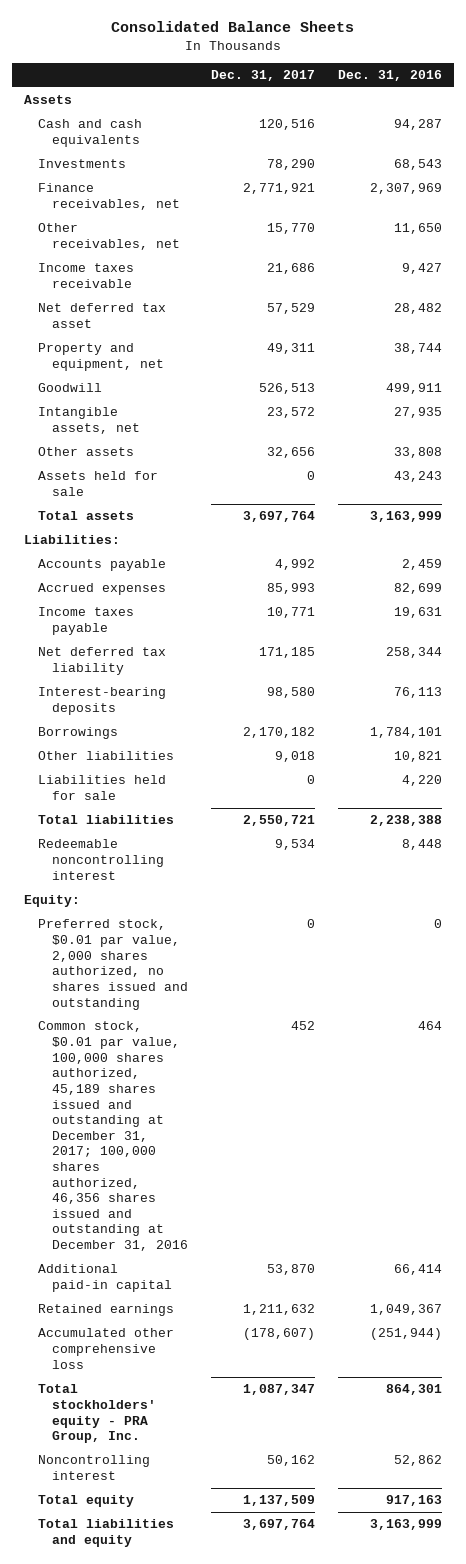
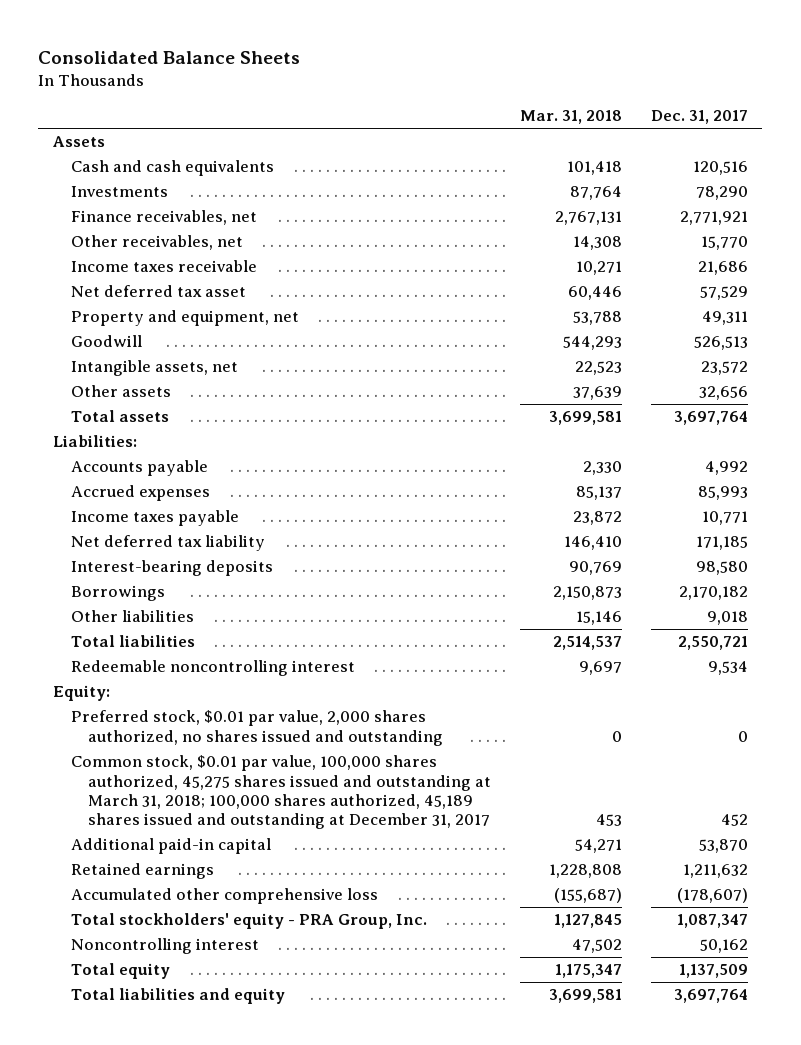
- | Dec. 31, 2017 | Dec. 31, 2016
+ | Mar. 31, 2018 | Dec. 31, 2017
- Assets held for sale | 0 | 43,243
- Liabilities held for sale | 0 | 4,220
- Common stock, $0.01 par value, 100,000 shares authorized, 45,189 shares issued and outstanding at December 31, 2017; 100,000 shares authorized, 46,356 shares issued and outstanding at December 31, 2016 | 452 | 464
+ Common stock, $0.01 par value, 100,000 shares authorized, 45,275 shares issued and outstanding at March 31, 2018; 100,000 shares authorized, 45,189 shares issued and outstanding at December 31, 2017 | 453 | 452

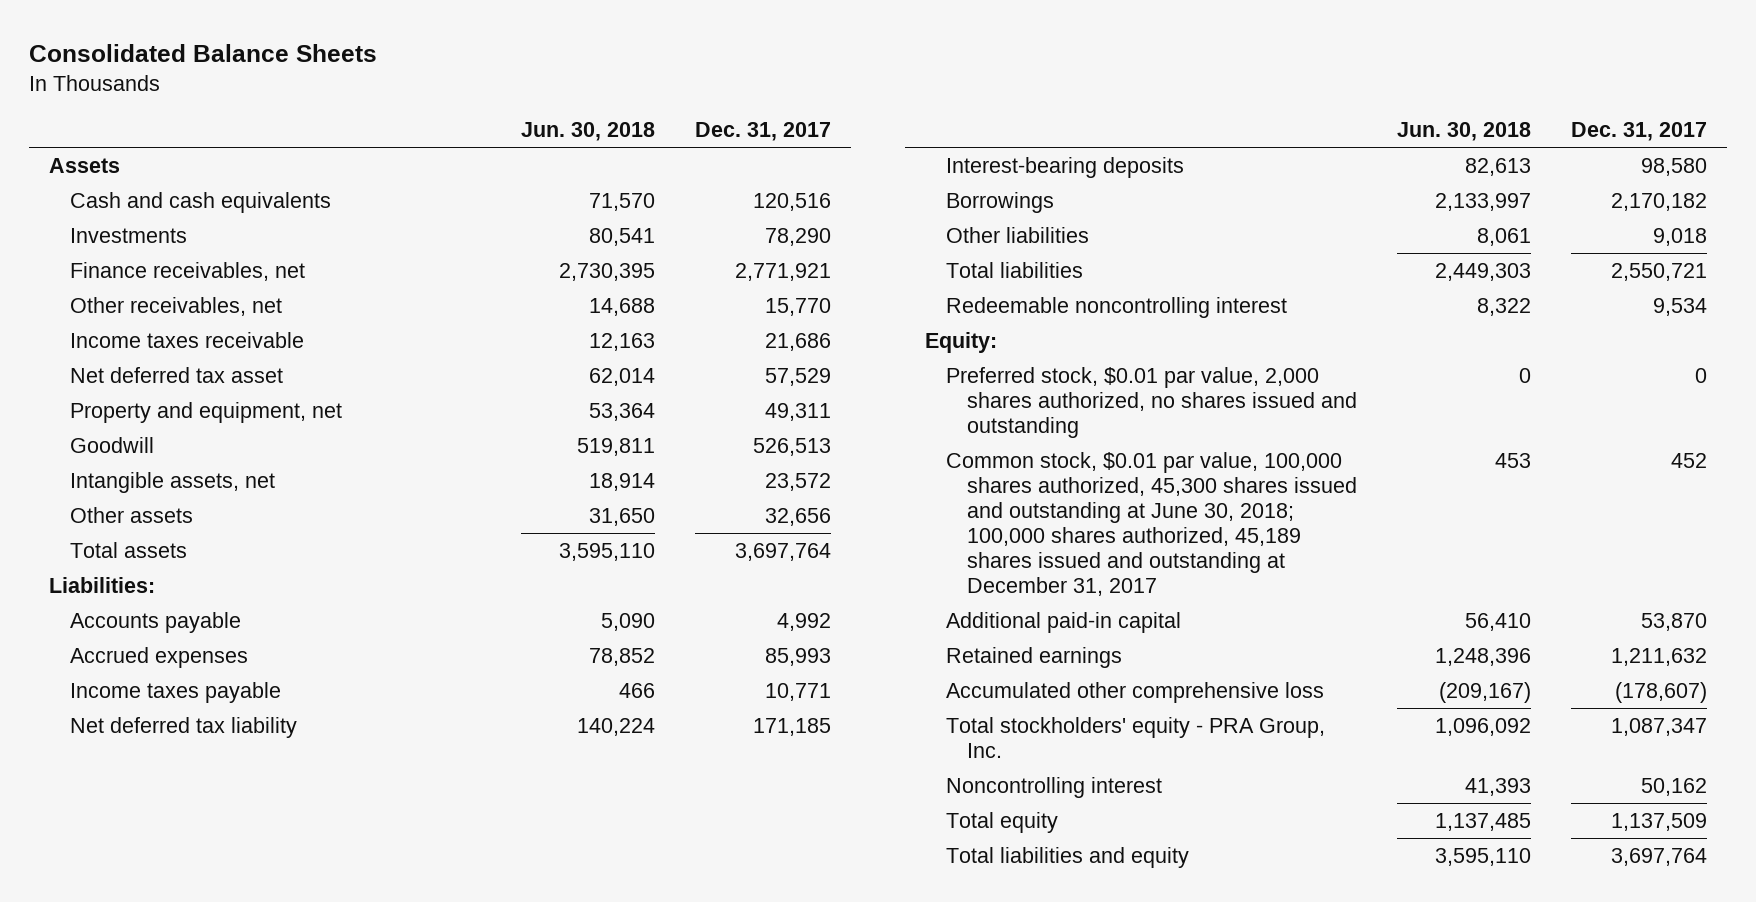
- | Mar. 31, 2018 | Dec. 31, 2017
+ | Jun. 30, 2018 | Dec. 31, 2017
- Common stock, $0.01 par value, 100,000 shares authorized, 45,275 shares issued and outstanding at March 31, 2018; 100,000 shares authorized, 45,189 shares issued and outstanding at December 31, 2017 | 453 | 452
+ Common stock, $0.01 par value, 100,000 shares authorized, 45,300 shares issued and outstanding at June 30, 2018; 100,000 shares authorized, 45,189 shares issued and outstanding at December 31, 2017 | 453 | 452

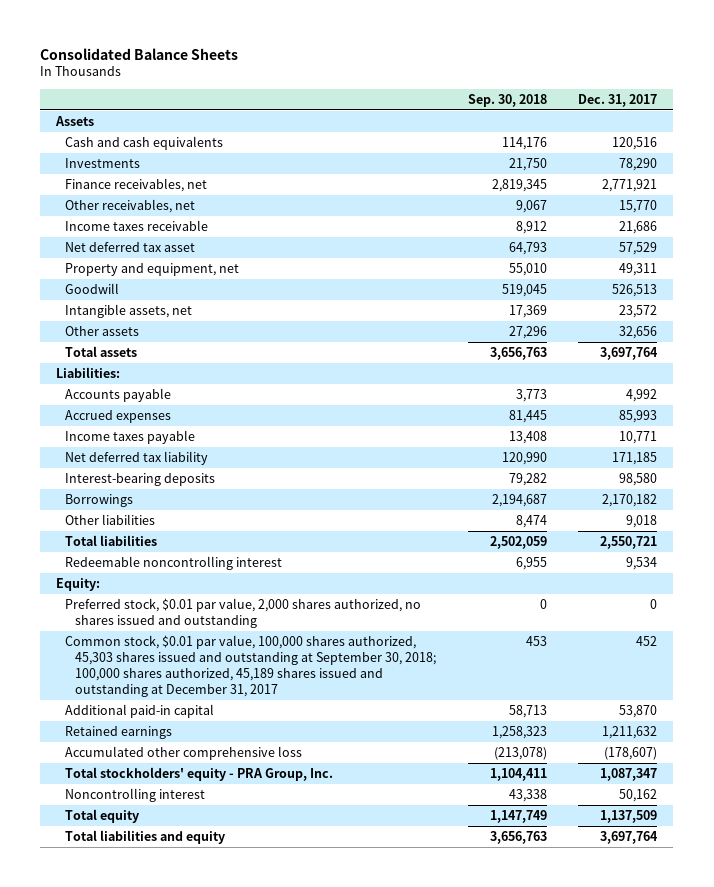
- | Jun. 30, 2018 | Dec. 31, 2017
+ | Sep. 30, 2018 | Dec. 31, 2017
- Common stock, $0.01 par value, 100,000 shares authorized, 45,300 shares issued and outstanding at June 30, 2018; 100,000 shares authorized, 45,189 shares issued and outstanding at December 31, 2017 | 453 | 452
+ Common stock, $0.01 par value, 100,000 shares authorized, 45,303 shares issued and outstanding at September 30, 2018; 100,000 shares authorized, 45,189 shares issued and outstanding at December 31, 2017 | 453 | 452

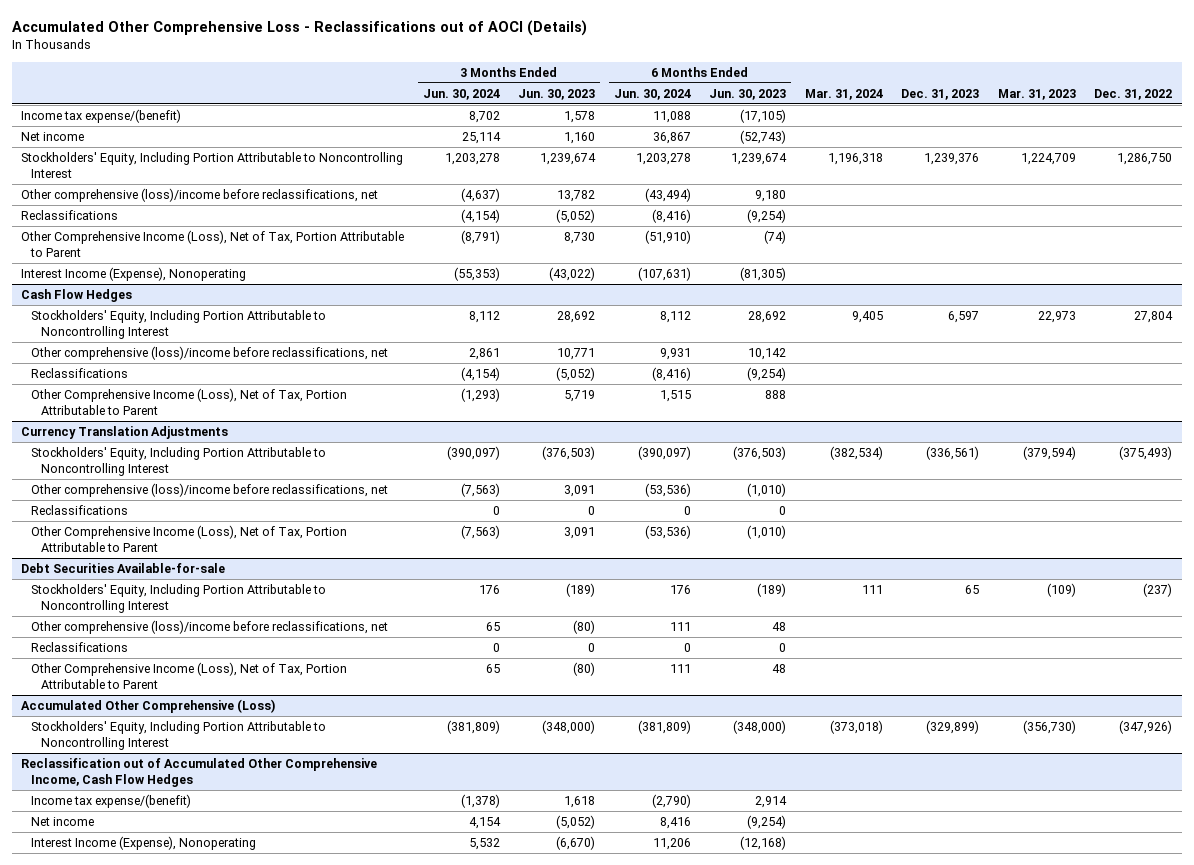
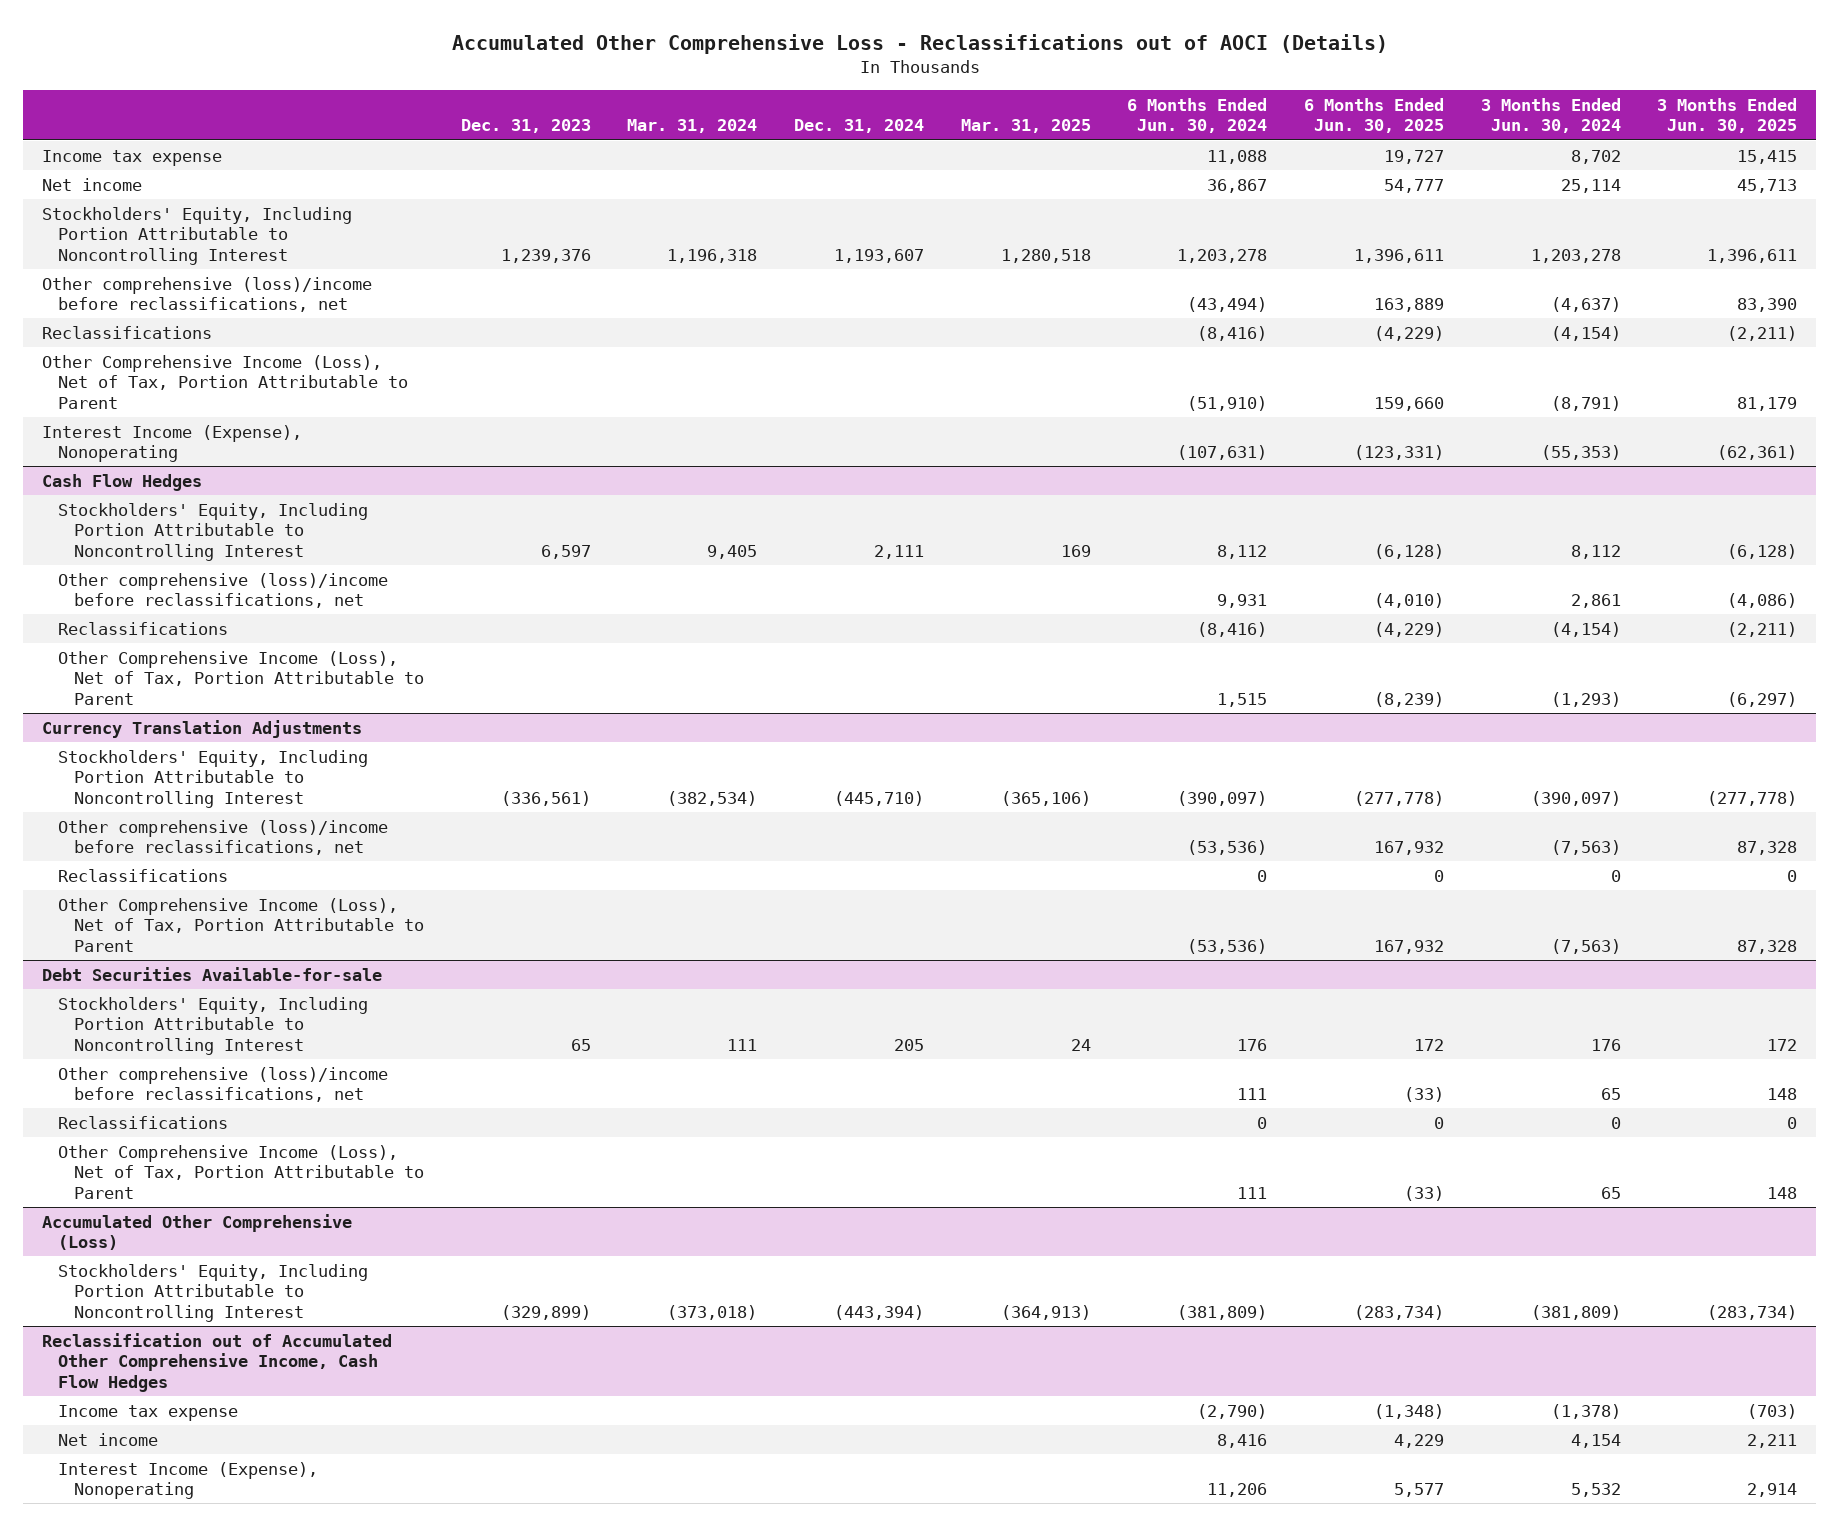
- | 3 Months Ended Jun. 30, 2024 | 3 Months Ended Jun. 30, 2023 | 6 Months Ended Jun. 30, 2024 | 6 Months Ended Jun. 30, 2023 | Mar. 31, 2024 | Dec. 31, 2023 | Mar. 31, 2023 | Dec. 31, 2022
+ | Dec. 31, 2023 | Mar. 31, 2024 | Dec. 31, 2024 | Mar. 31, 2025 | 6 Months Ended Jun. 30, 2024 | 6 Months Ended Jun. 30, 2025 | 3 Months Ended Jun. 30, 2024 | 3 Months Ended Jun. 30, 2025
- Income tax expense/(benefit) | 8,702 | 1,578 | 11,088 | (17,105) | | | |
+ Income tax expense | | | | | 11,088 | 19,727 | 8,702 | 15,415
@ Reclassification out of Accumulated Other Comprehensive Income, Cash Flow Hedges
- Income tax expense/(benefit) | (1,378) | 1,618 | (2,790) | 2,914 | | | |
+ Income tax expense | | | | | (2,790) | (1,348) | (1,378) | (703)

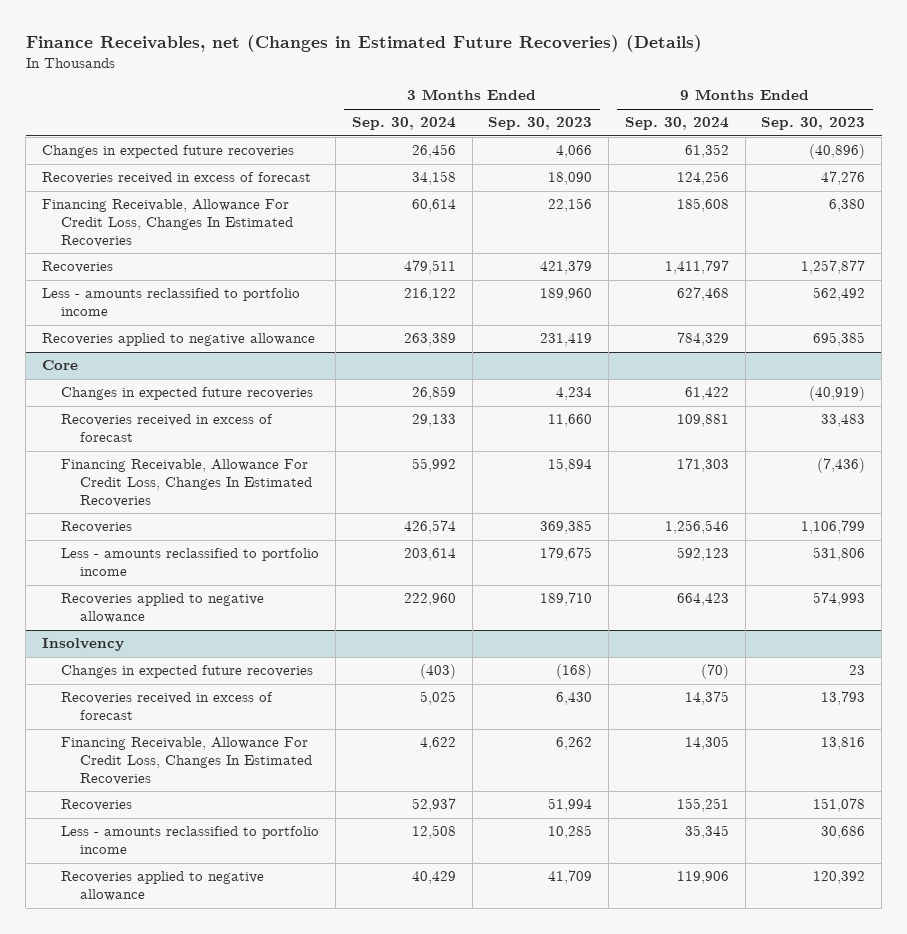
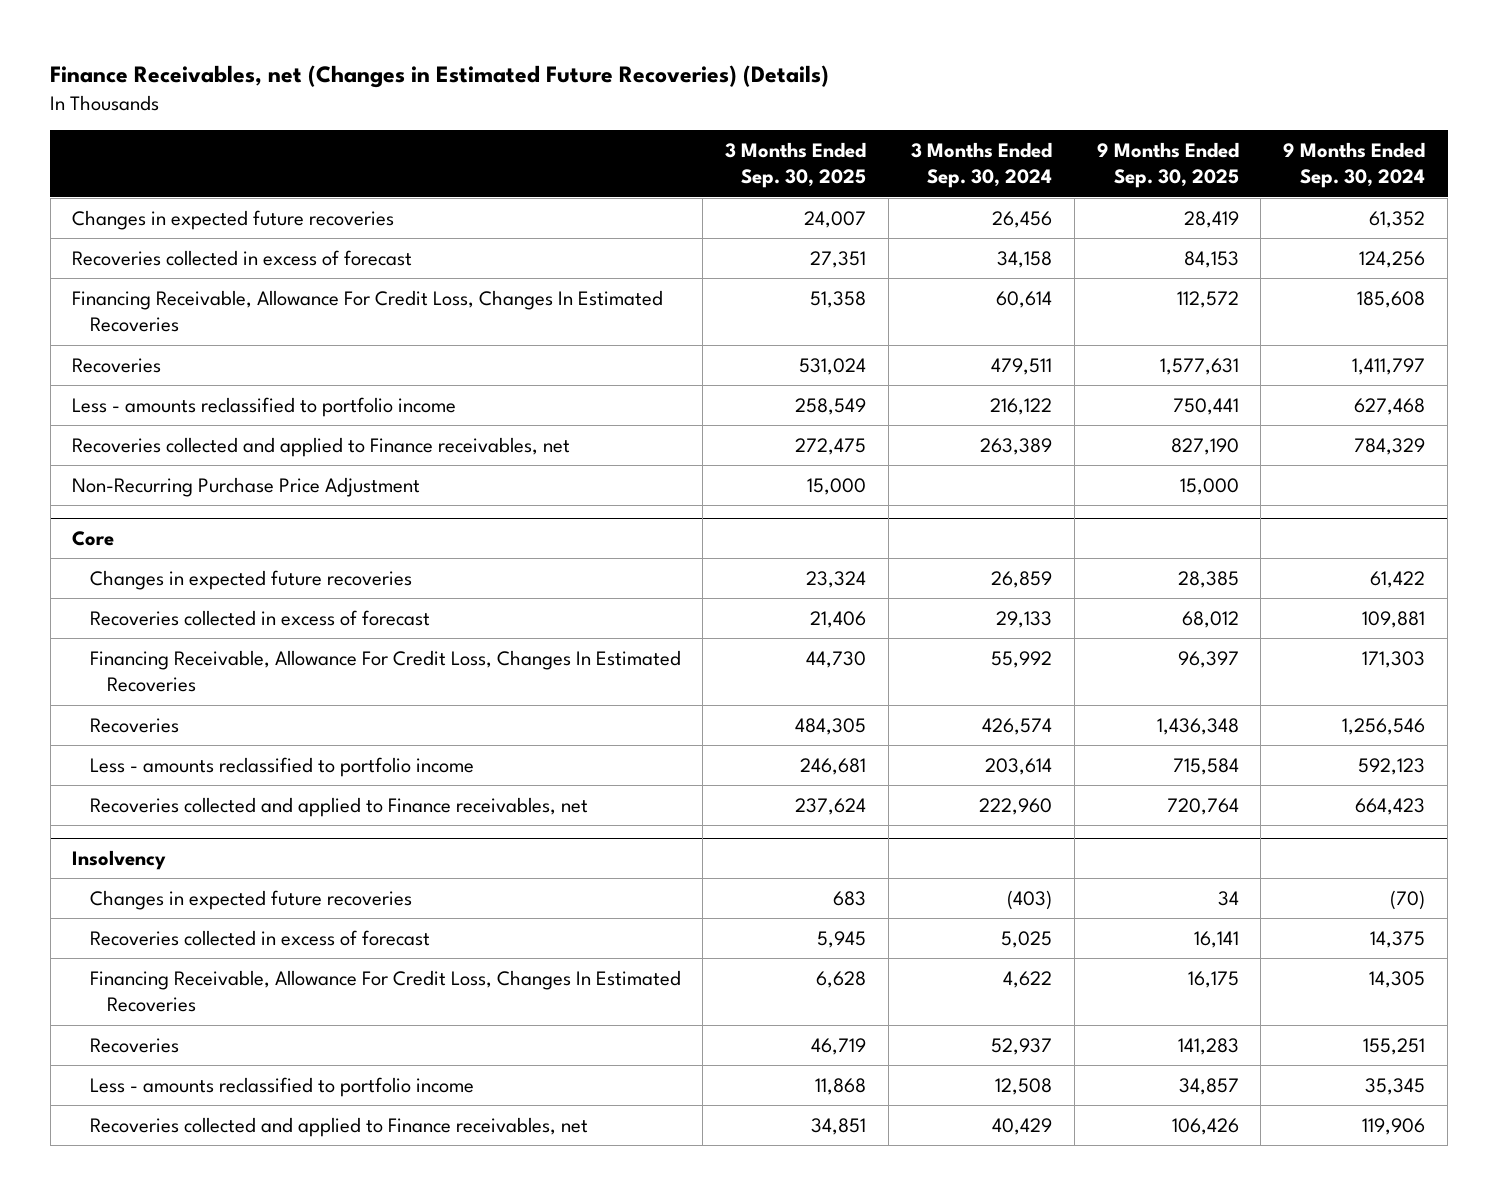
- | 3 Months Ended Sep. 30, 2024 | 3 Months Ended Sep. 30, 2023 | 9 Months Ended Sep. 30, 2024 | 9 Months Ended Sep. 30, 2023
+ | 3 Months Ended Sep. 30, 2025 | 3 Months Ended Sep. 30, 2024 | 9 Months Ended Sep. 30, 2025 | 9 Months Ended Sep. 30, 2024
- Recoveries received in excess of forecast | 34,158 | 18,090 | 124,256 | 47,276
+ Recoveries collected in excess of forecast | 27,351 | 34,158 | 84,153 | 124,256
- Recoveries applied to negative allowance | 263,389 | 231,419 | 784,329 | 695,385
+ Recoveries collected and applied to Finance receivables, net | 272,475 | 263,389 | 827,190 | 784,329
+ Non-Recurring Purchase Price Adjustment | 15,000 | | 15,000 |
@ Core
- Recoveries received in excess of forecast | 29,133 | 11,660 | 109,881 | 33,483
+ Recoveries collected in excess of forecast | 21,406 | 29,133 | 68,012 | 109,881
- Recoveries applied to negative allowance | 222,960 | 189,710 | 664,423 | 574,993
+ Recoveries collected and applied to Finance receivables, net | 237,624 | 222,960 | 720,764 | 664,423
@ Insolvency
- Recoveries received in excess of forecast | 5,025 | 6,430 | 14,375 | 13,793
+ Recoveries collected in excess of forecast | 5,945 | 5,025 | 16,141 | 14,375
- Recoveries applied to negative allowance | 40,429 | 41,709 | 119,906 | 120,392
+ Recoveries collected and applied to Finance receivables, net | 34,851 | 40,429 | 106,426 | 119,906

